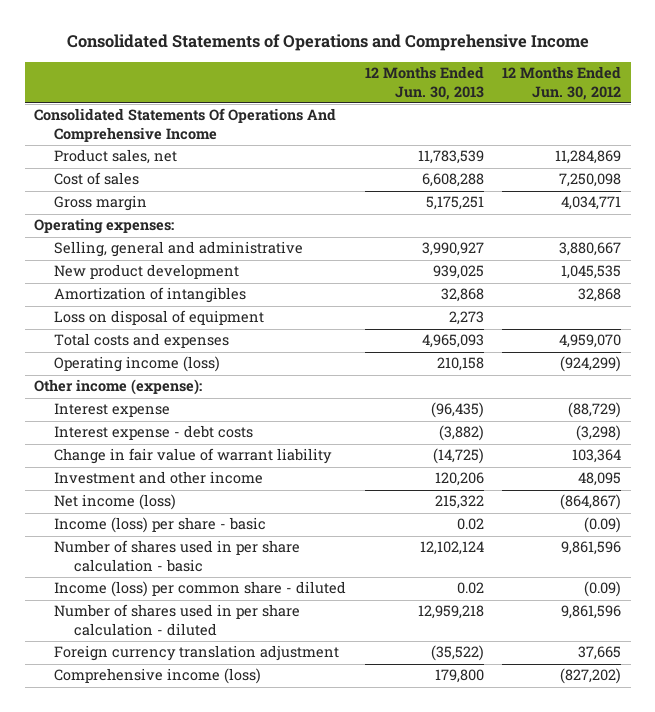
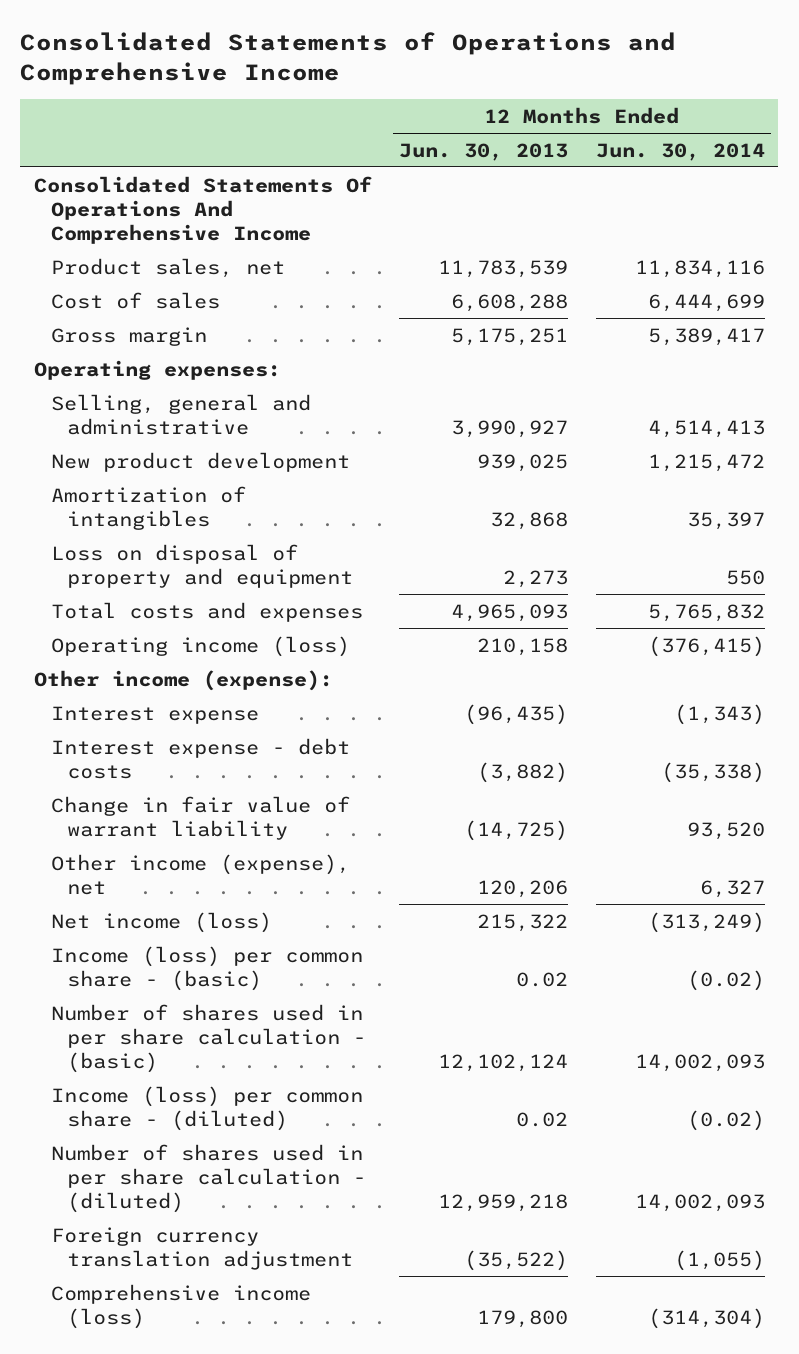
- | 12 Months Ended Jun. 30, 2013 | 12 Months Ended Jun. 30, 2012
+ | 12 Months Ended Jun. 30, 2013 | 12 Months Ended Jun. 30, 2014
- Loss on disposal of equipment | 2,273 |
+ Loss on disposal of property and equipment | 2,273 | 550
- Investment and other income | 120,206 | 48,095
+ Other income (expense), net | 120,206 | 6,327
- Income (loss) per share - basic | 0.02 | (0.09)
- Number of shares used in per share calculation - basic | 12,102,124 | 9,861,596
- Income (loss) per common share - diluted | 0.02 | (0.09)
- Number of shares used in per share calculation - diluted | 12,959,218 | 9,861,596
+ Income (loss) per common share - (basic) | 0.02 | (0.02)
+ Number of shares used in per share calculation - (basic) | 12,102,124 | 14,002,093
+ Income (loss) per common share - (diluted) | 0.02 | (0.02)
+ Number of shares used in per share calculation - (diluted) | 12,959,218 | 14,002,093

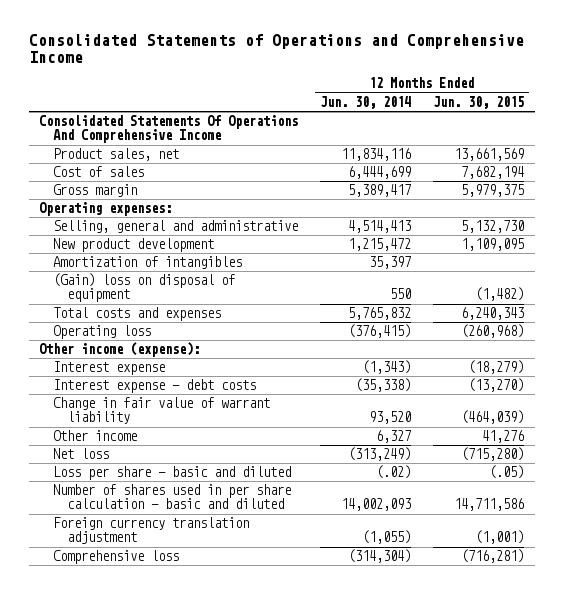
- | 12 Months Ended Jun. 30, 2013 | 12 Months Ended Jun. 30, 2014
+ | 12 Months Ended Jun. 30, 2014 | 12 Months Ended Jun. 30, 2015
- Loss on disposal of property and equipment | 2,273 | 550
+ (Gain) loss on disposal of equipment | 550 | (1,482)
- Operating income (loss) | 210,158 | (376,415)
+ Operating loss | (376,415) | (260,968)
- Other income (expense), net | 120,206 | 6,327
- Net income (loss) | 215,322 | (313,249)
- Income (loss) per common share - (basic) | 0.02 | (0.02)
- Number of shares used in per share calculation - (basic) | 12,102,124 | 14,002,093
- Income (loss) per common share - (diluted) | 0.02 | (0.02)
- Number of shares used in per share calculation - (diluted) | 12,959,218 | 14,002,093
+ Other income | 6,327 | 41,276
+ Net loss | (313,249) | (715,280)
+ Loss per share - basic and diluted | (.02) | (.05)
+ Number of shares used in per share calculation - basic and diluted | 14,002,093 | 14,711,586
- Comprehensive income (loss) | 179,800 | (314,304)
+ Comprehensive loss | (314,304) | (716,281)

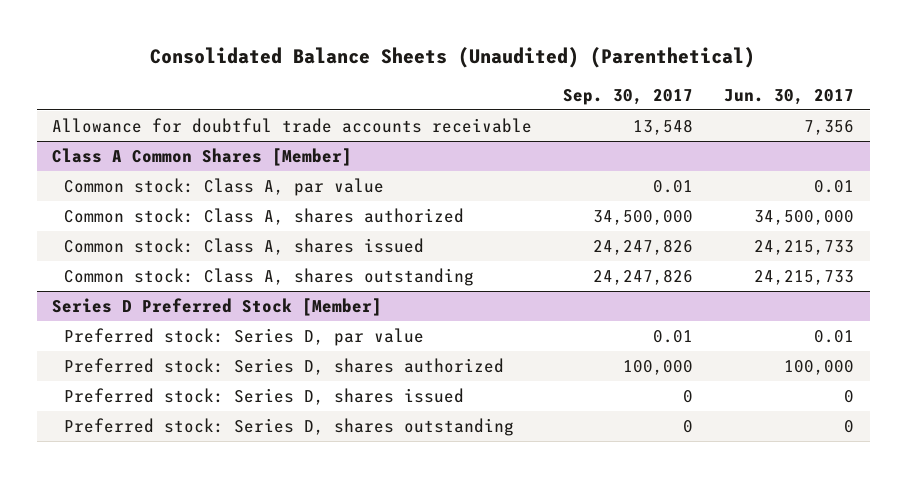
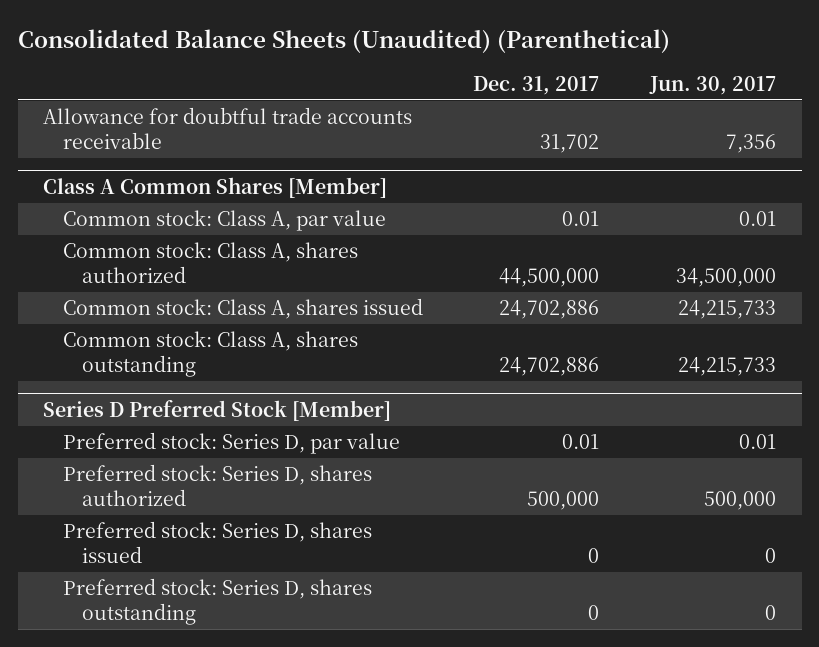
- | Sep. 30, 2017 | Jun. 30, 2017
+ | Dec. 31, 2017 | Jun. 30, 2017
@ Series D Preferred Stock [Member]
- Preferred stock: Series D, shares authorized | 100,000 | 100,000
+ Preferred stock: Series D, shares authorized | 500,000 | 500,000

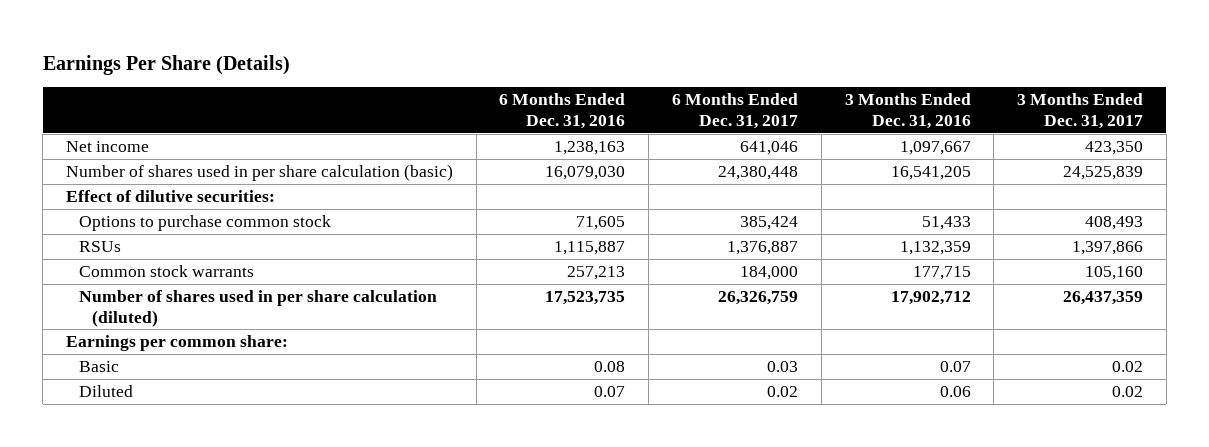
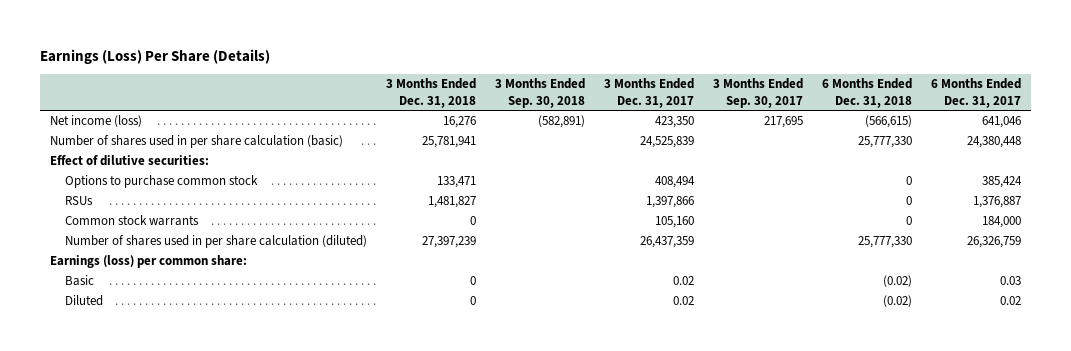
- Earnings Per Share (Details)
+ Earnings (Loss) Per Share (Details)
- | 6 Months Ended Dec. 31, 2016 | 6 Months Ended Dec. 31, 2017 | 3 Months Ended Dec. 31, 2016 | 3 Months Ended Dec. 31, 2017
+ | 3 Months Ended Dec. 31, 2018 | 3 Months Ended Sep. 30, 2018 | 3 Months Ended Dec. 31, 2017 | 3 Months Ended Sep. 30, 2017 | 6 Months Ended Dec. 31, 2018 | 6 Months Ended Dec. 31, 2017
- Net income | 1,238,163 | 641,046 | 1,097,667 | 423,350
+ Net income (loss) | 16,276 | (582,891) | 423,350 | 217,695 | (566,615) | 641,046
- Options to purchase common stock | 71,605 | 385,424 | 51,433 | 408,493
+ Options to purchase common stock | 133,471 | | 408,494 | | 0 | 385,424
- Earnings per common share:
+ Earnings (loss) per common share:

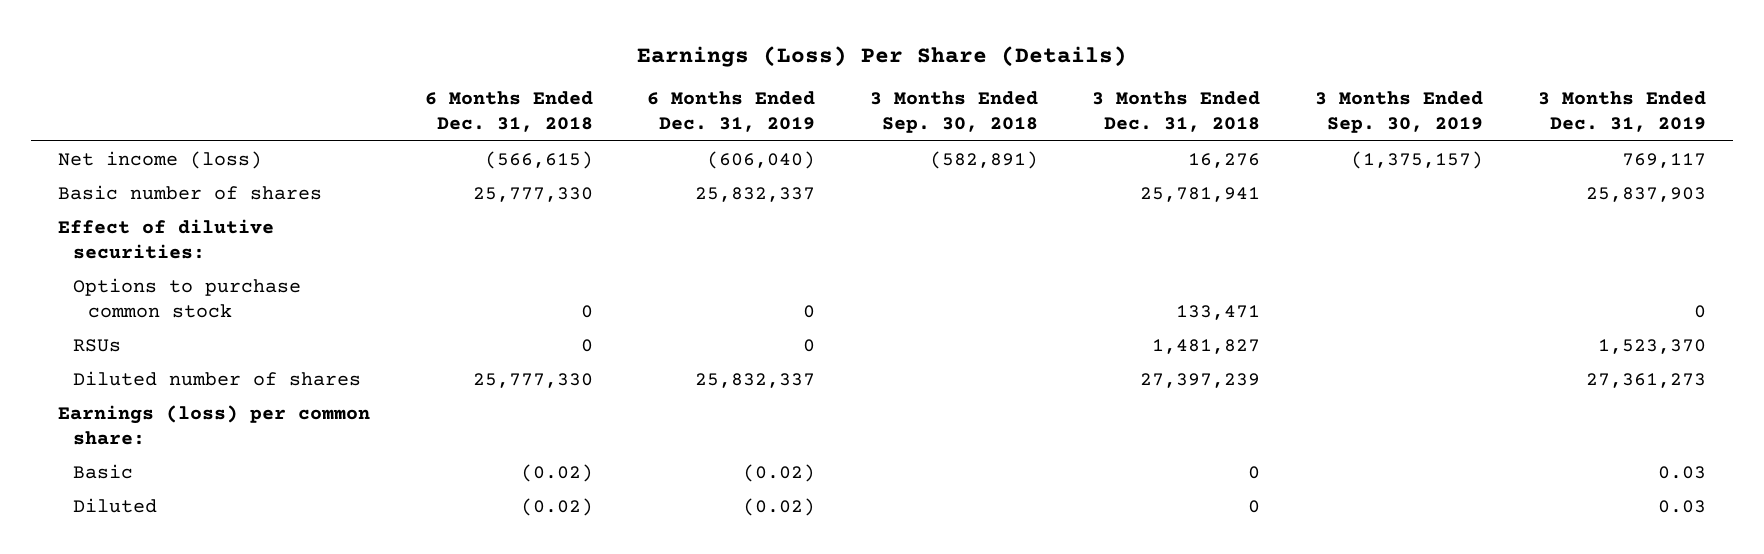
- | 3 Months Ended Dec. 31, 2018 | 3 Months Ended Sep. 30, 2018 | 3 Months Ended Dec. 31, 2017 | 3 Months Ended Sep. 30, 2017 | 6 Months Ended Dec. 31, 2018 | 6 Months Ended Dec. 31, 2017
+ | 6 Months Ended Dec. 31, 2018 | 6 Months Ended Dec. 31, 2019 | 3 Months Ended Sep. 30, 2018 | 3 Months Ended Dec. 31, 2018 | 3 Months Ended Sep. 30, 2019 | 3 Months Ended Dec. 31, 2019
- Number of shares used in per share calculation (basic) | 25,781,941 | | 24,525,839 | | 25,777,330 | 24,380,448
+ Basic number of shares | 25,777,330 | 25,832,337 | | 25,781,941 | | 25,837,903
- Common stock warrants | 0 | | 105,160 | | 0 | 184,000
- Number of shares used in per share calculation (diluted) | 27,397,239 | | 26,437,359 | | 25,777,330 | 26,326,759
+ Diluted number of shares | 25,777,330 | 25,832,337 | | 27,397,239 | | 27,361,273

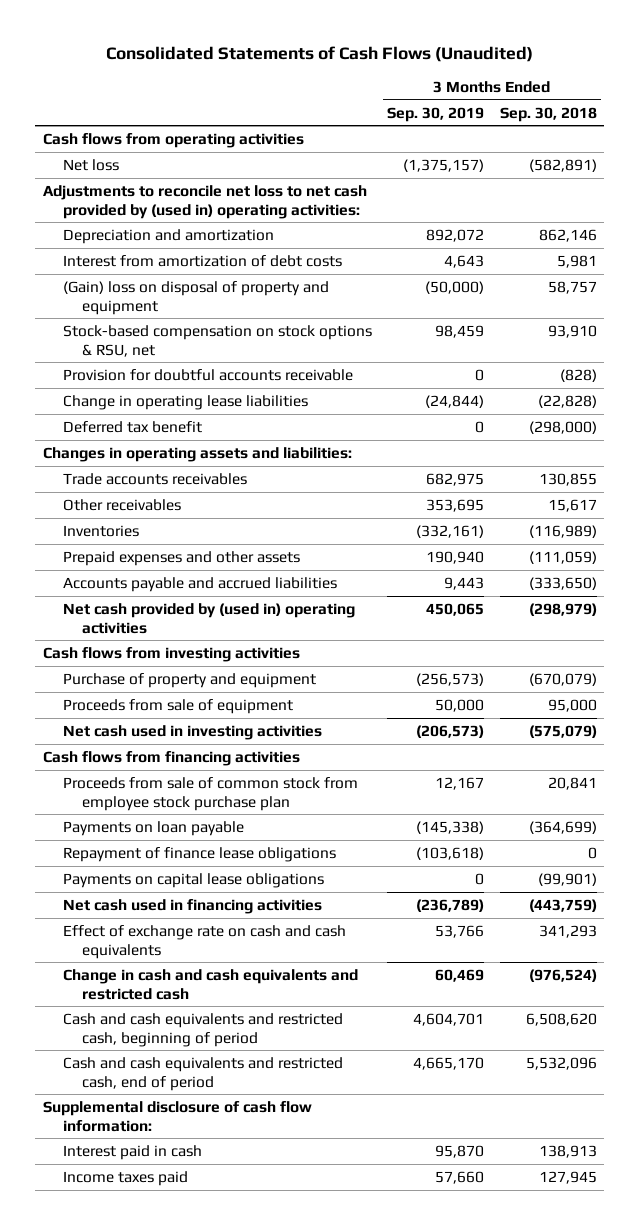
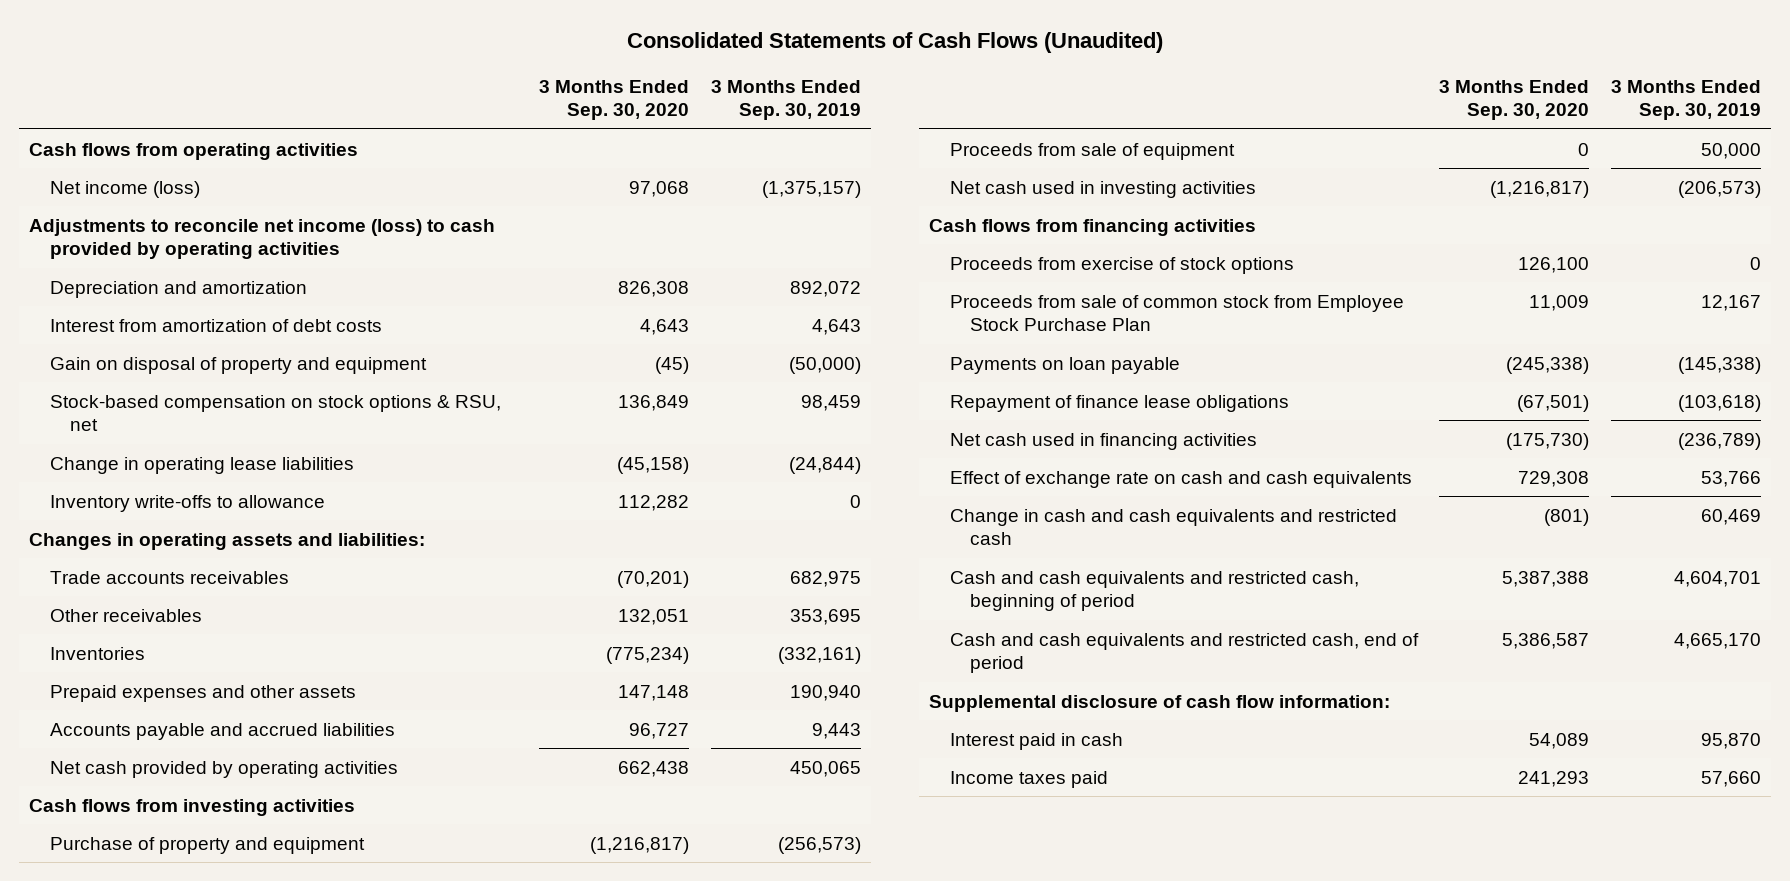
- | 3 Months Ended Sep. 30, 2019 | 3 Months Ended Sep. 30, 2018
+ | 3 Months Ended Sep. 30, 2020 | 3 Months Ended Sep. 30, 2019
- Net loss | (1,375,157) | (582,891)
- Adjustments to reconcile net loss to net cash provided by (used in) operating activities:
+ Net income (loss) | 97,068 | (1,375,157)
+ Adjustments to reconcile net income (loss) to cash provided by operating activities
- (Gain) loss on disposal of property and equipment | (50,000) | 58,757
+ Gain on disposal of property and equipment | (45) | (50,000)
- Provision for doubtful accounts receivable | 0 | (828)
- Deferred tax benefit | 0 | (298,000)
+ Inventory write-offs to allowance | 112,282 | 0
- Net cash provided by (used in) operating activities | 450,065 | (298,979)
+ Net cash provided by operating activities | 662,438 | 450,065
- Proceeds from sale of common stock from employee stock purchase plan | 12,167 | 20,841
+ Proceeds from exercise of stock options | 126,100 | 0
+ Proceeds from sale of common stock from Employee Stock Purchase Plan | 11,009 | 12,167
- Payments on capital lease obligations | 0 | (99,901)

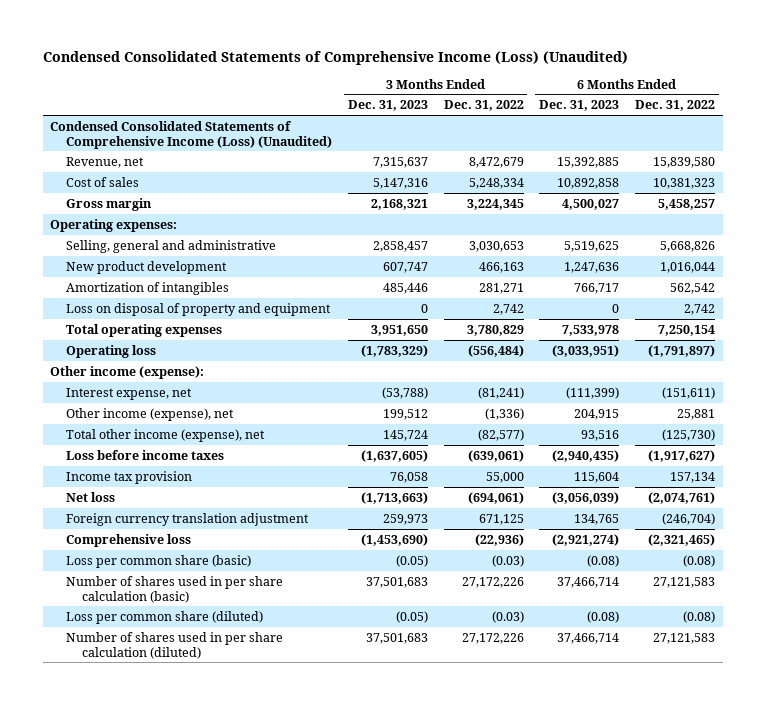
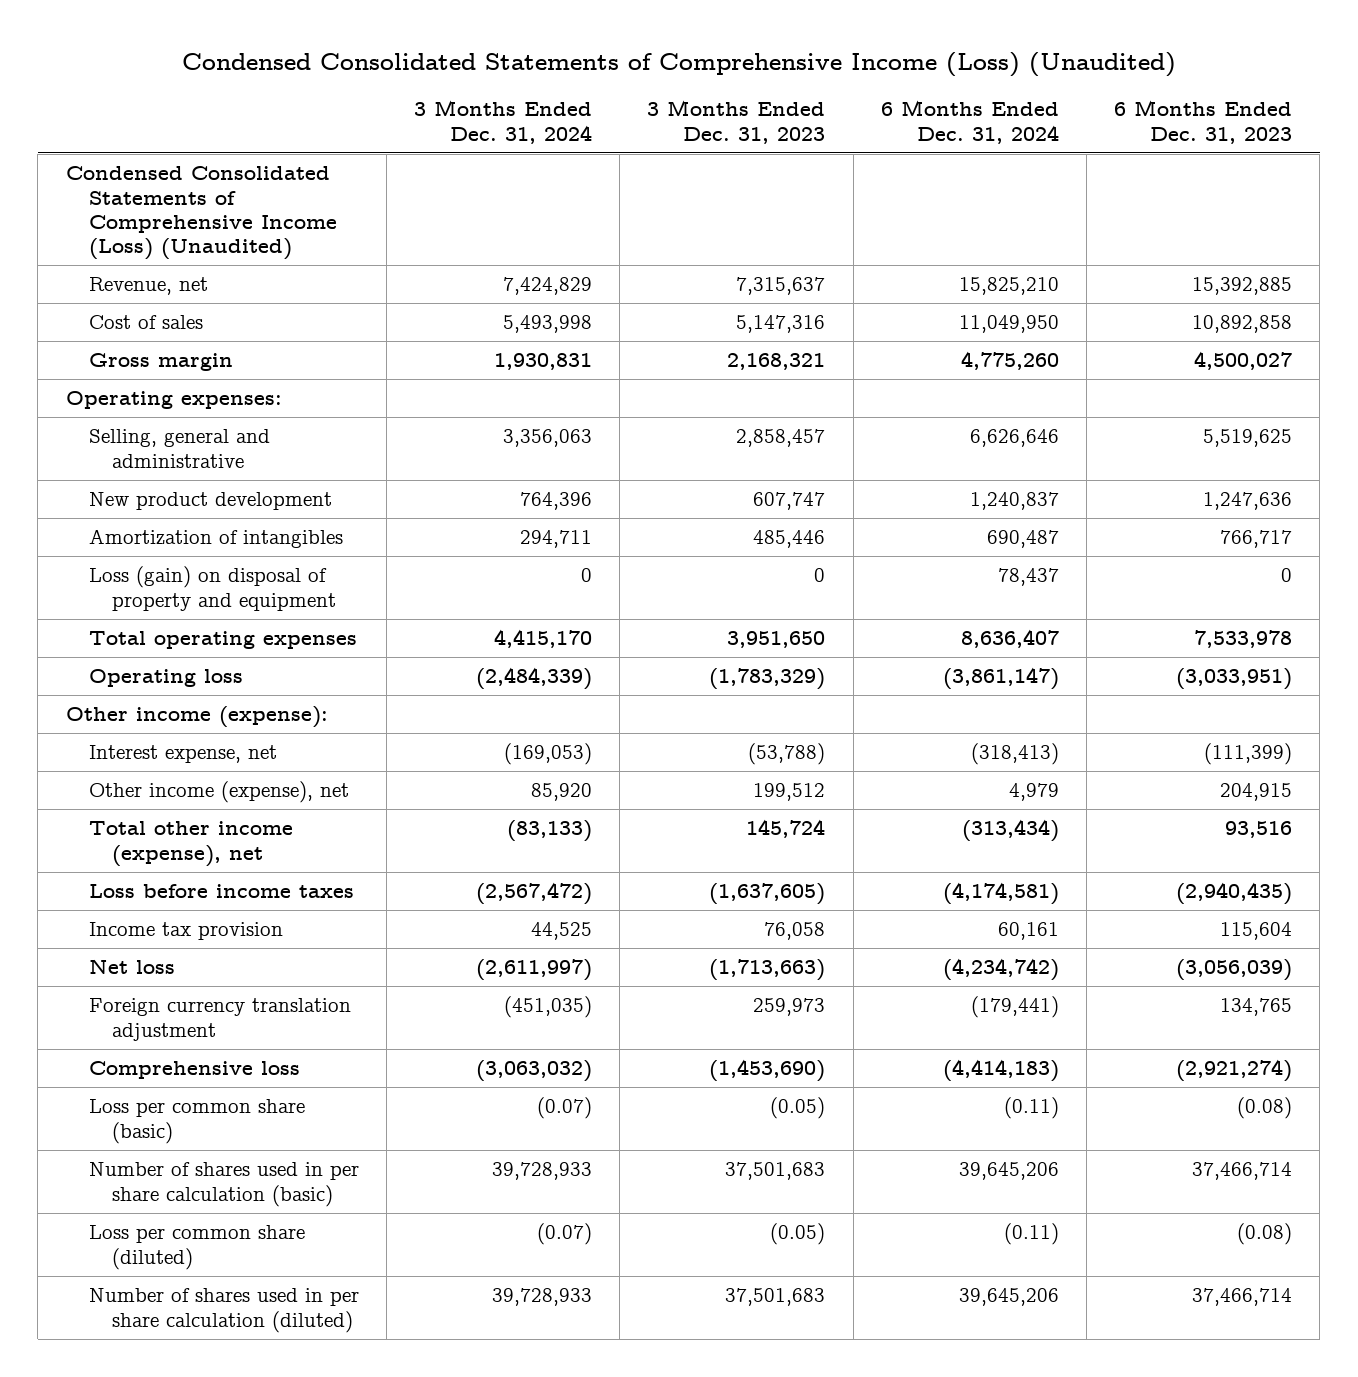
- | 3 Months Ended Dec. 31, 2023 | 3 Months Ended Dec. 31, 2022 | 6 Months Ended Dec. 31, 2023 | 6 Months Ended Dec. 31, 2022
+ | 3 Months Ended Dec. 31, 2024 | 3 Months Ended Dec. 31, 2023 | 6 Months Ended Dec. 31, 2024 | 6 Months Ended Dec. 31, 2023
- Loss on disposal of property and equipment | 0 | 2,742 | 0 | 2,742
+ Loss (gain) on disposal of property and equipment | 0 | 0 | 78,437 | 0

